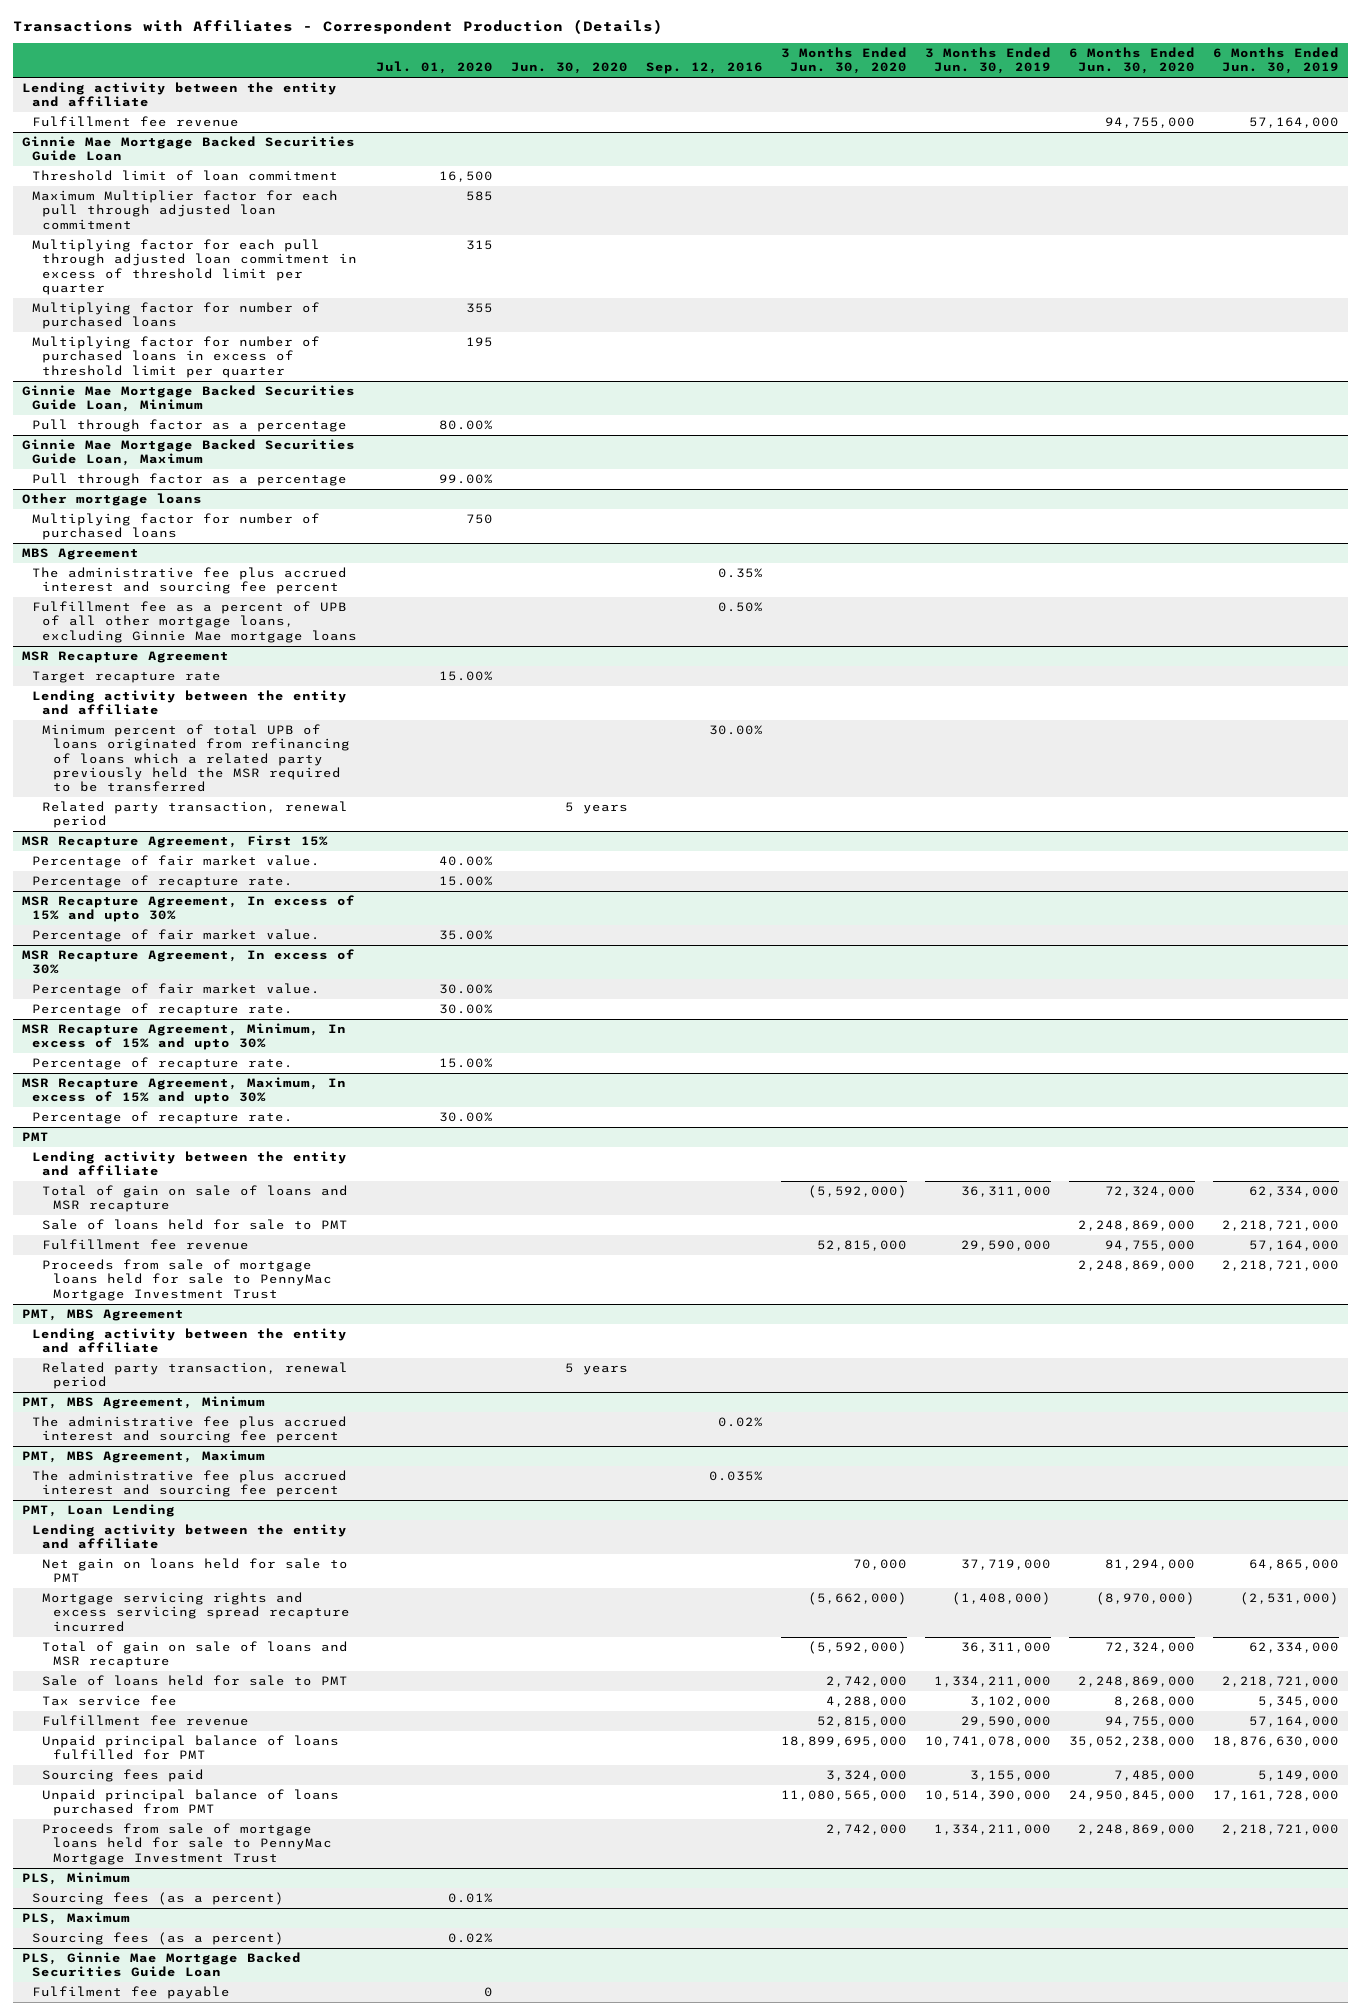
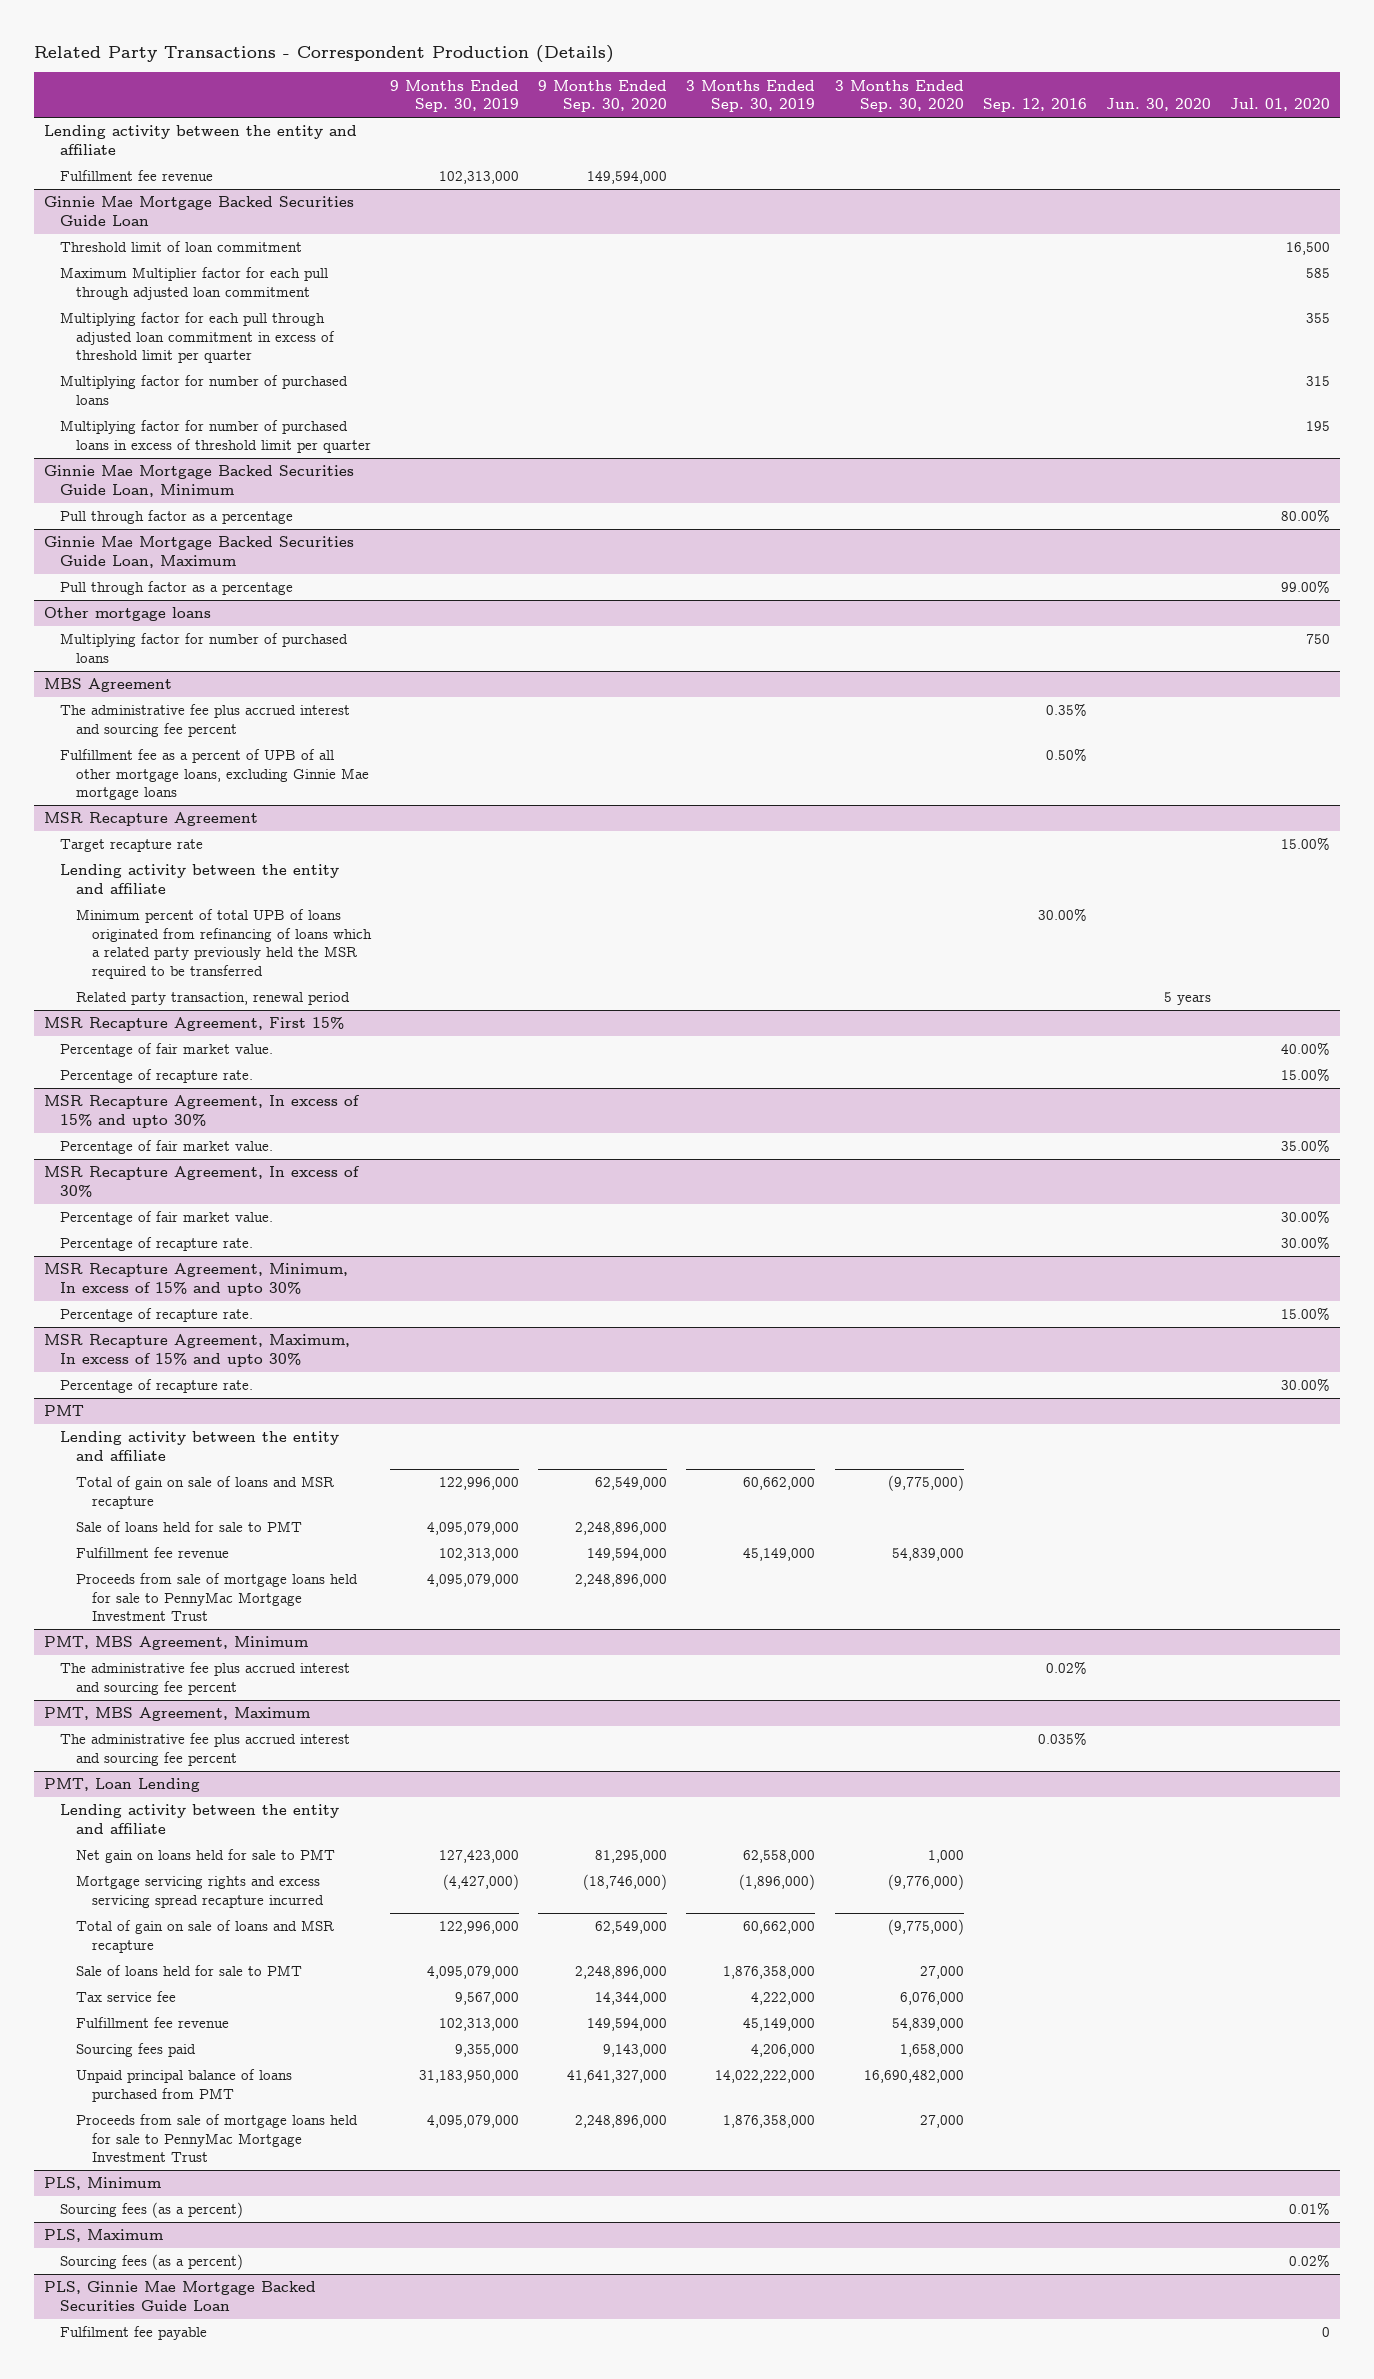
- Transactions with Affiliates - Correspondent Production (Details)
+ Related Party Transactions - Correspondent Production (Details)
- | Jul. 01, 2020 | Jun. 30, 2020 | Sep. 12, 2016 | 3 Months Ended Jun. 30, 2020 | 3 Months Ended Jun. 30, 2019 | 6 Months Ended Jun. 30, 2020 | 6 Months Ended Jun. 30, 2019
+ | 9 Months Ended Sep. 30, 2019 | 9 Months Ended Sep. 30, 2020 | 3 Months Ended Sep. 30, 2019 | 3 Months Ended Sep. 30, 2020 | Sep. 12, 2016 | Jun. 30, 2020 | Jul. 01, 2020
@ Ginnie Mae Mortgage Backed Securities Guide Loan
- Multiplying factor for each pull through adjusted loan commitment in excess of threshold limit per quarter | 315 | | | | | |
- Multiplying factor for number of purchased loans | 355 | | | | | |
+ Multiplying factor for each pull through adjusted loan commitment in excess of threshold limit per quarter | | | | | | | 355
+ Multiplying factor for number of purchased loans | | | | | | | 315
- PMT, MBS Agreement
- Lending activity between the entity and affiliate
- Related party transaction, renewal period | | 5 years | | | | |
@ PMT, Loan Lending
- Unpaid principal balance of loans fulfilled for PMT | | | | 18,899,695,000 | 10,741,078,000 | 35,052,238,000 | 18,876,630,000

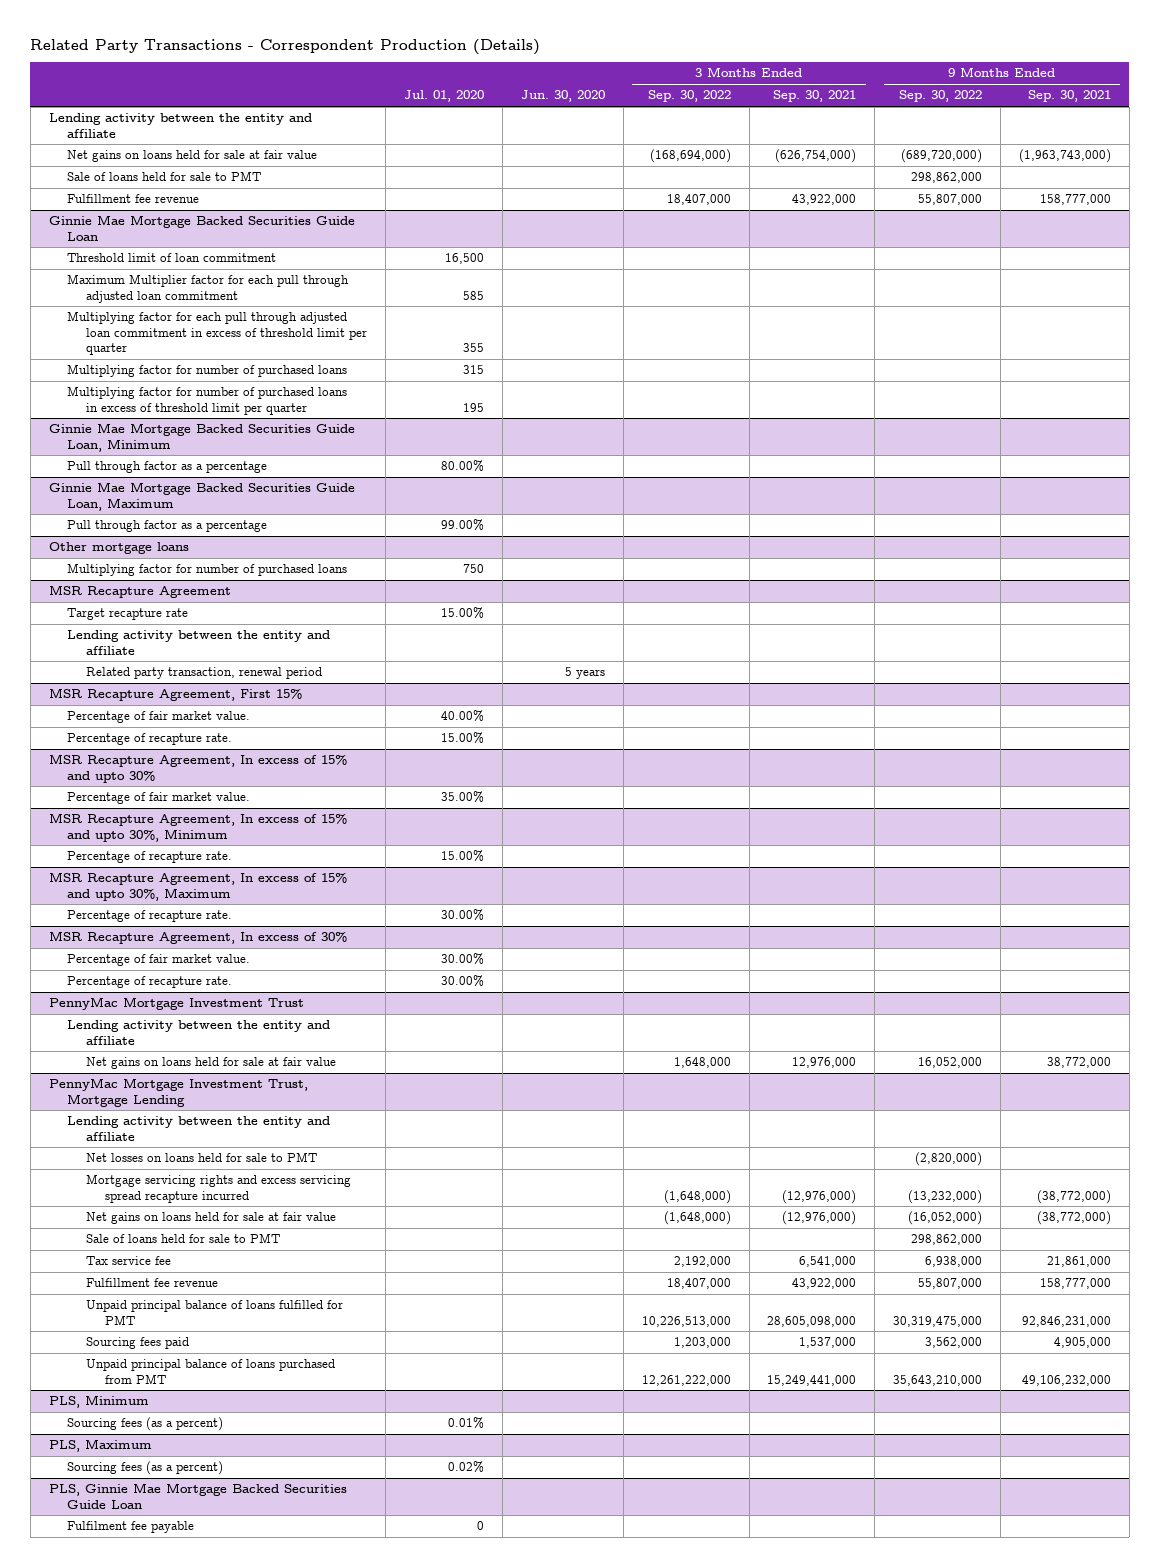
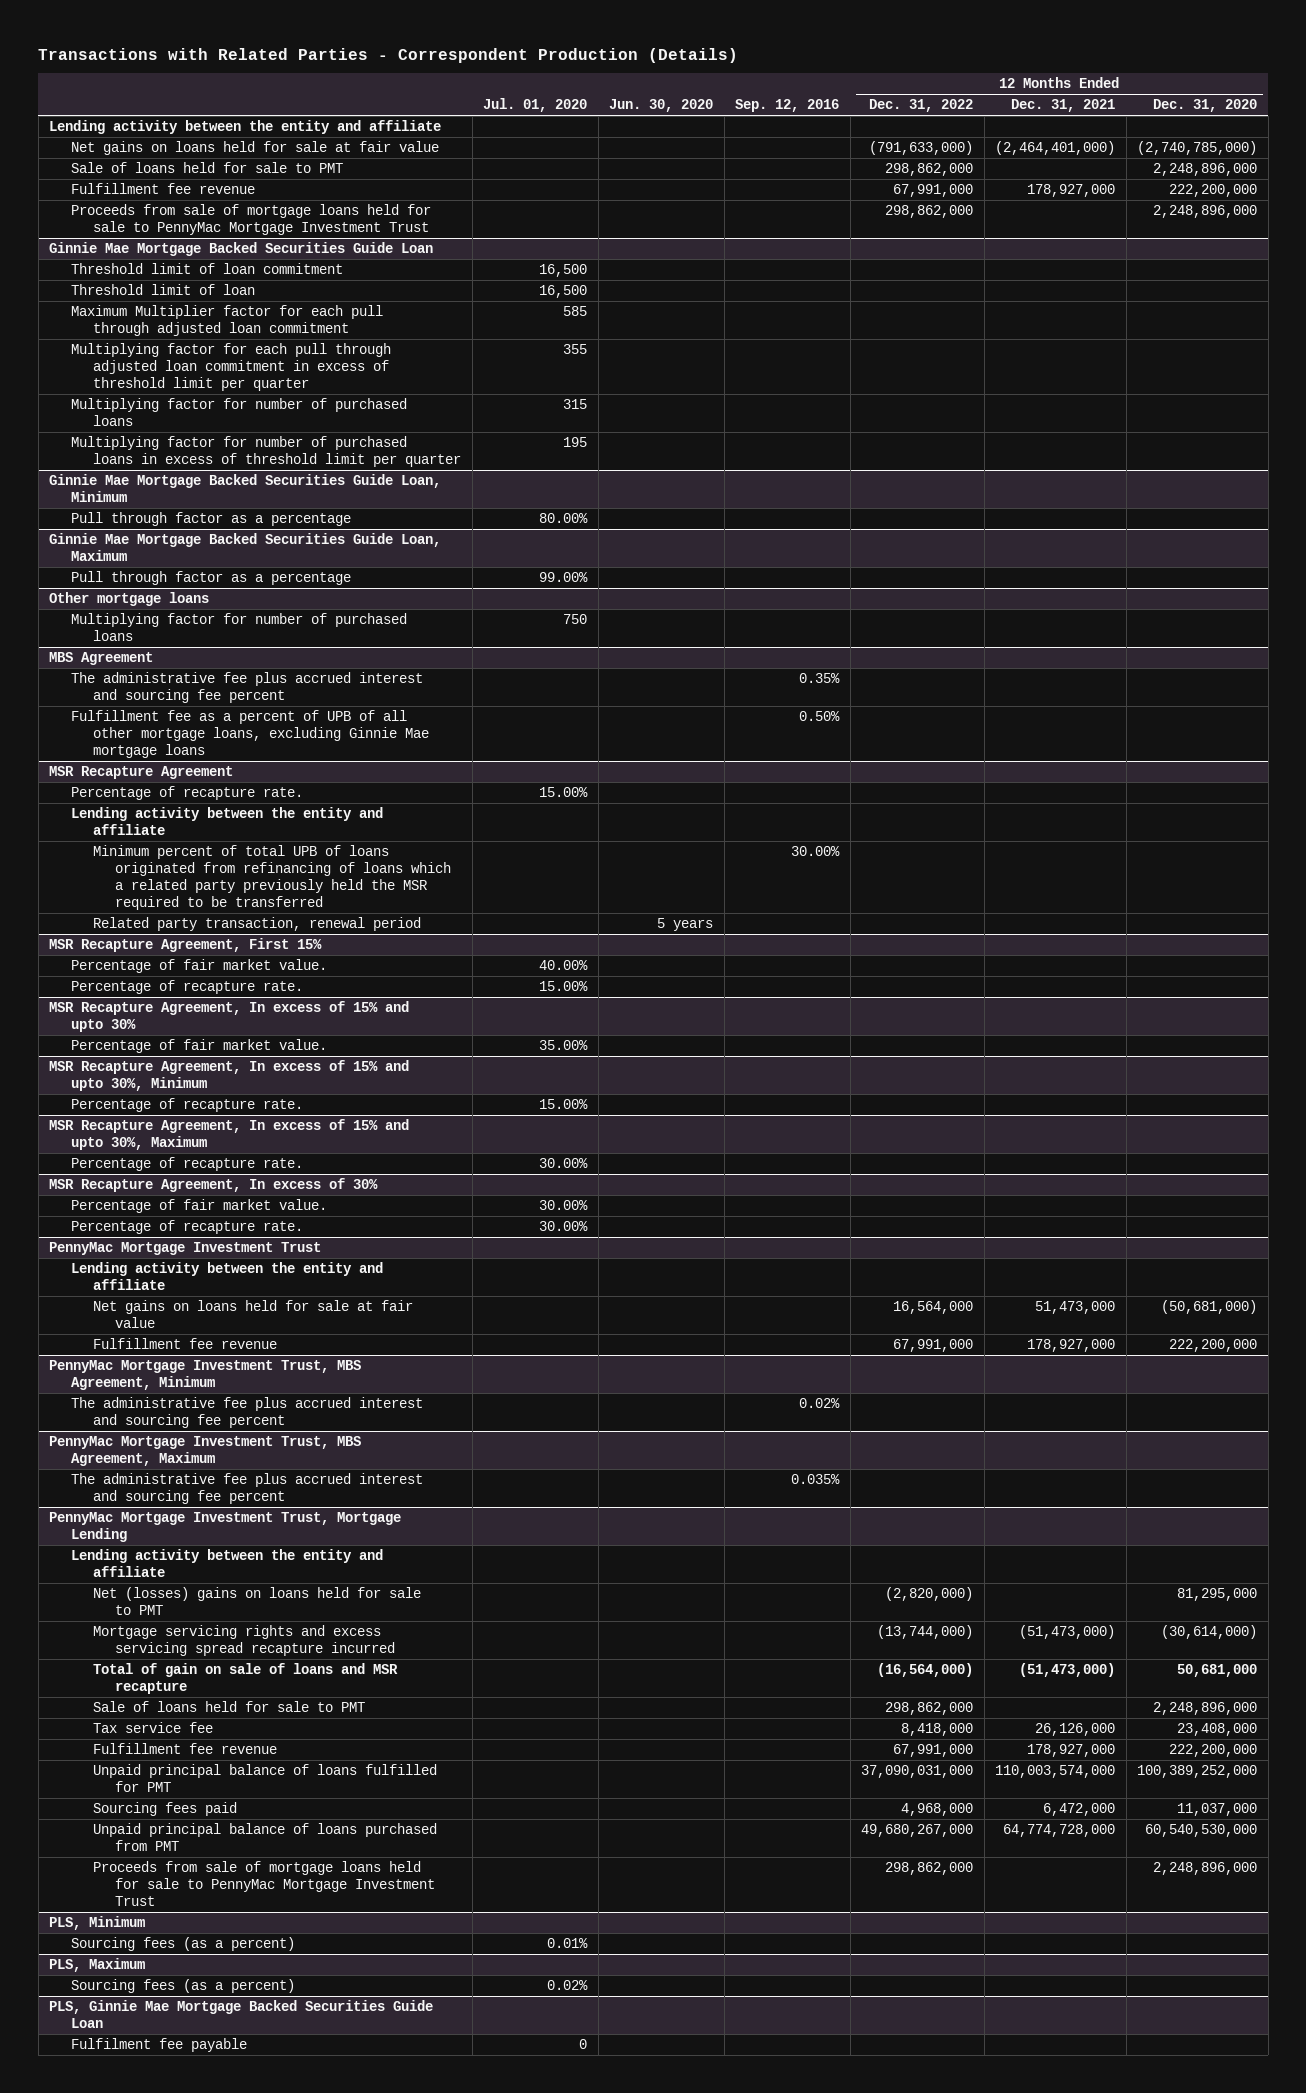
- Related Party Transactions - Correspondent Production (Details)
+ Transactions with Related Parties - Correspondent Production (Details)
- | Jul. 01, 2020 | Jun. 30, 2020 | 3 Months Ended Sep. 30, 2022 | 3 Months Ended Sep. 30, 2021 | 9 Months Ended Sep. 30, 2022 | 9 Months Ended Sep. 30, 2021
+ | Jul. 01, 2020 | Jun. 30, 2020 | Sep. 12, 2016 | 12 Months Ended Dec. 31, 2022 | 12 Months Ended Dec. 31, 2021 | 12 Months Ended Dec. 31, 2020
+ Proceeds from sale of mortgage loans held for sale to PennyMac Mortgage Investment Trust | | | | 298,862,000 | | 2,248,896,000
@ Ginnie Mae Mortgage Backed Securities Guide Loan
+ Threshold limit of loan | 16,500 | | | | |
+ MBS Agreement
+ The administrative fee plus accrued interest and sourcing fee percent | | | 0.35% | | |
+ Fulfillment fee as a percent of UPB of all other mortgage loans, excluding Ginnie Mae mortgage loans | | | 0.50% | | |
@ MSR Recapture Agreement
- Target recapture rate | 15.00% | | | | |
+ Percentage of recapture rate. | 15.00% | | | | |
+ Minimum percent of total UPB of loans originated from refinancing of loans which a related party previously held the MSR required to be transferred | | | 30.00% | | |
@ PennyMac Mortgage Investment Trust
+ Fulfillment fee revenue | | | | 67,991,000 | 178,927,000 | 222,200,000
+ PennyMac Mortgage Investment Trust, MBS Agreement, Minimum
+ The administrative fee plus accrued interest and sourcing fee percent | | | 0.02% | | |
+ PennyMac Mortgage Investment Trust, MBS Agreement, Maximum
+ The administrative fee plus accrued interest and sourcing fee percent | | | 0.035% | | |
@ PennyMac Mortgage Investment Trust, Mortgage Lending
- Net losses on loans held for sale to PMT | | | | | (2,820,000) |
+ Net (losses) gains on loans held for sale to PMT | | | | (2,820,000) | | 81,295,000
- Net gains on loans held for sale at fair value | | | (1,648,000) | (12,976,000) | (16,052,000) | (38,772,000)
+ Total of gain on sale of loans and MSR recapture | | | | (16,564,000) | (51,473,000) | 50,681,000
+ Proceeds from sale of mortgage loans held for sale to PennyMac Mortgage Investment Trust | | | | 298,862,000 | | 2,248,896,000

